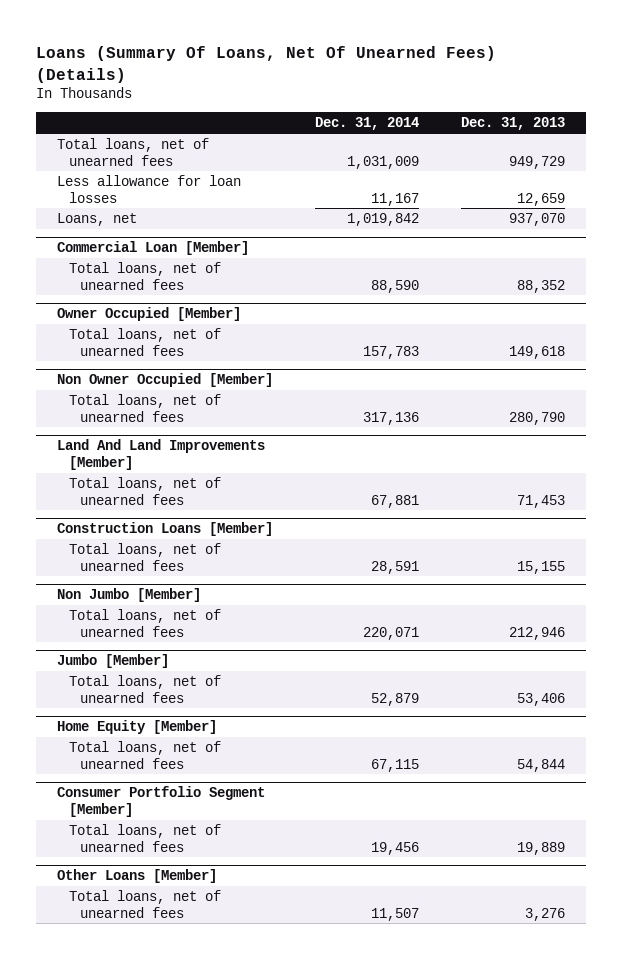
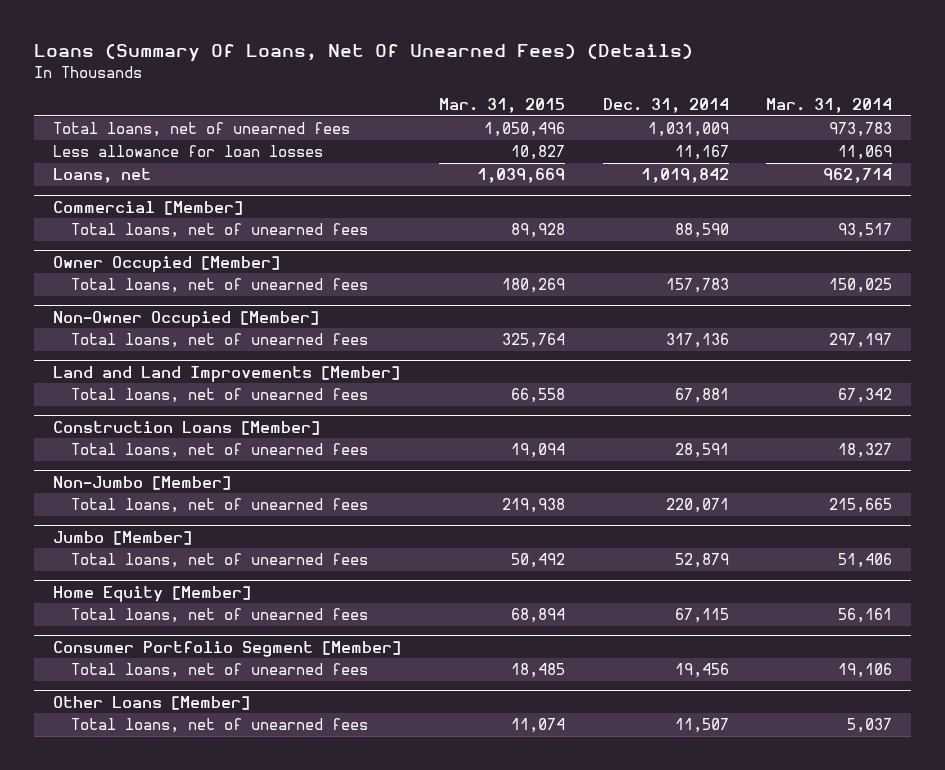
- | Dec. 31, 2014 | Dec. 31, 2013
+ | Mar. 31, 2015 | Dec. 31, 2014 | Mar. 31, 2014
- Commercial Loan [Member]
+ Commercial [Member]
- Non Owner Occupied [Member]
+ Non-Owner Occupied [Member]
- Land And Land Improvements [Member]
+ Land and Land Improvements [Member]
- Non Jumbo [Member]
+ Non-Jumbo [Member]

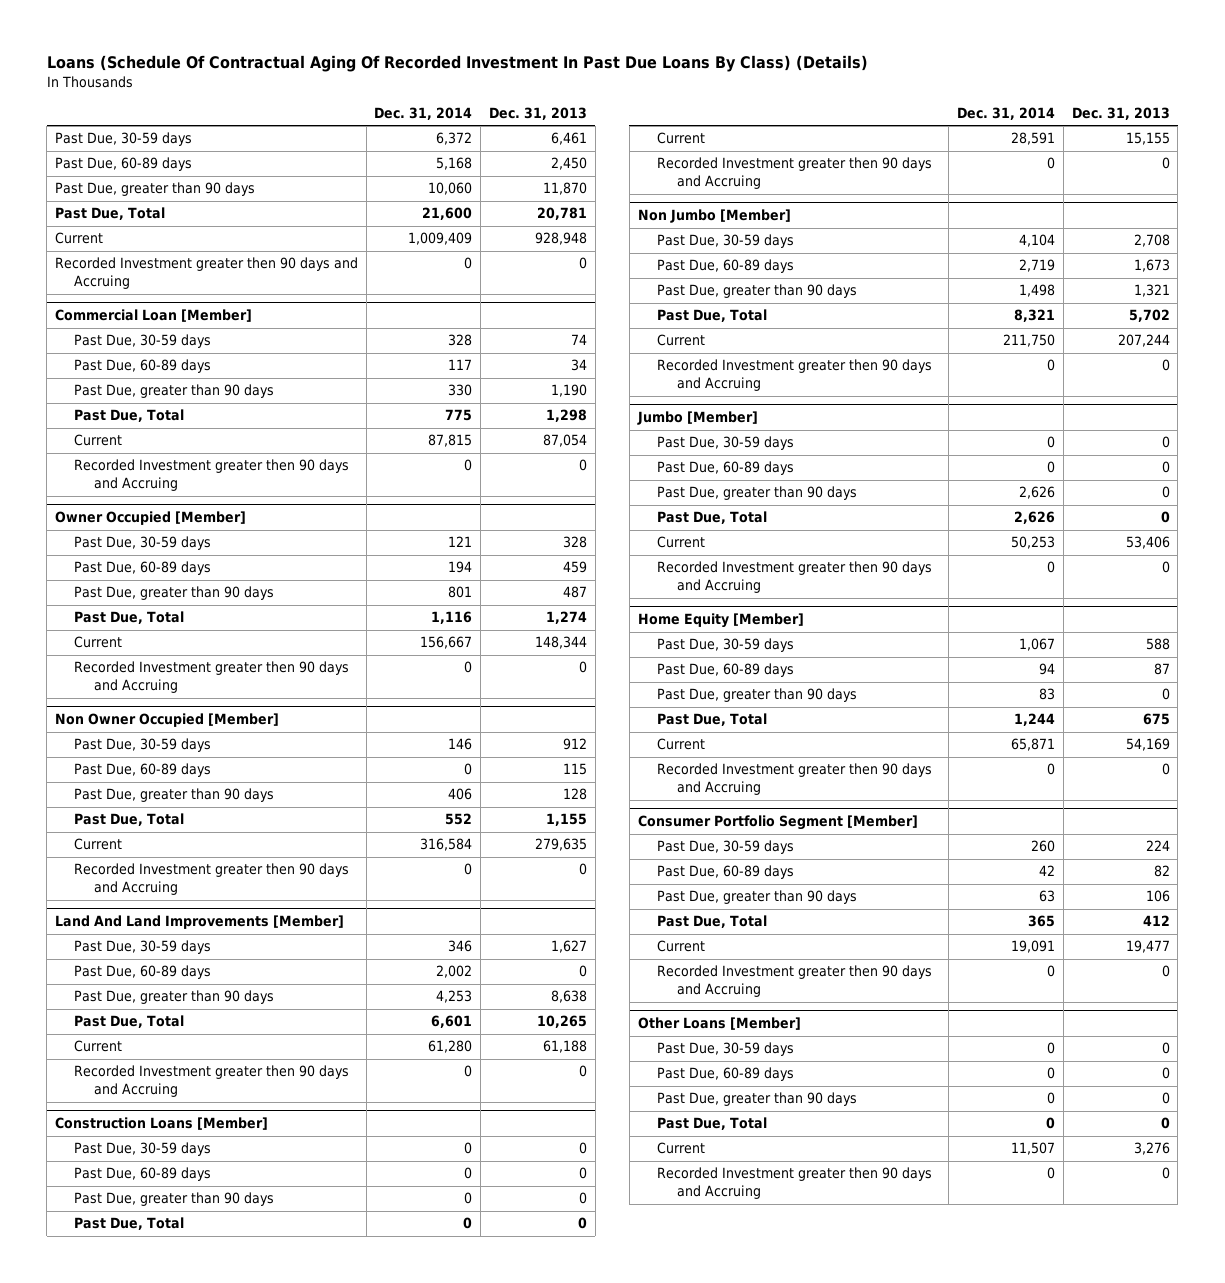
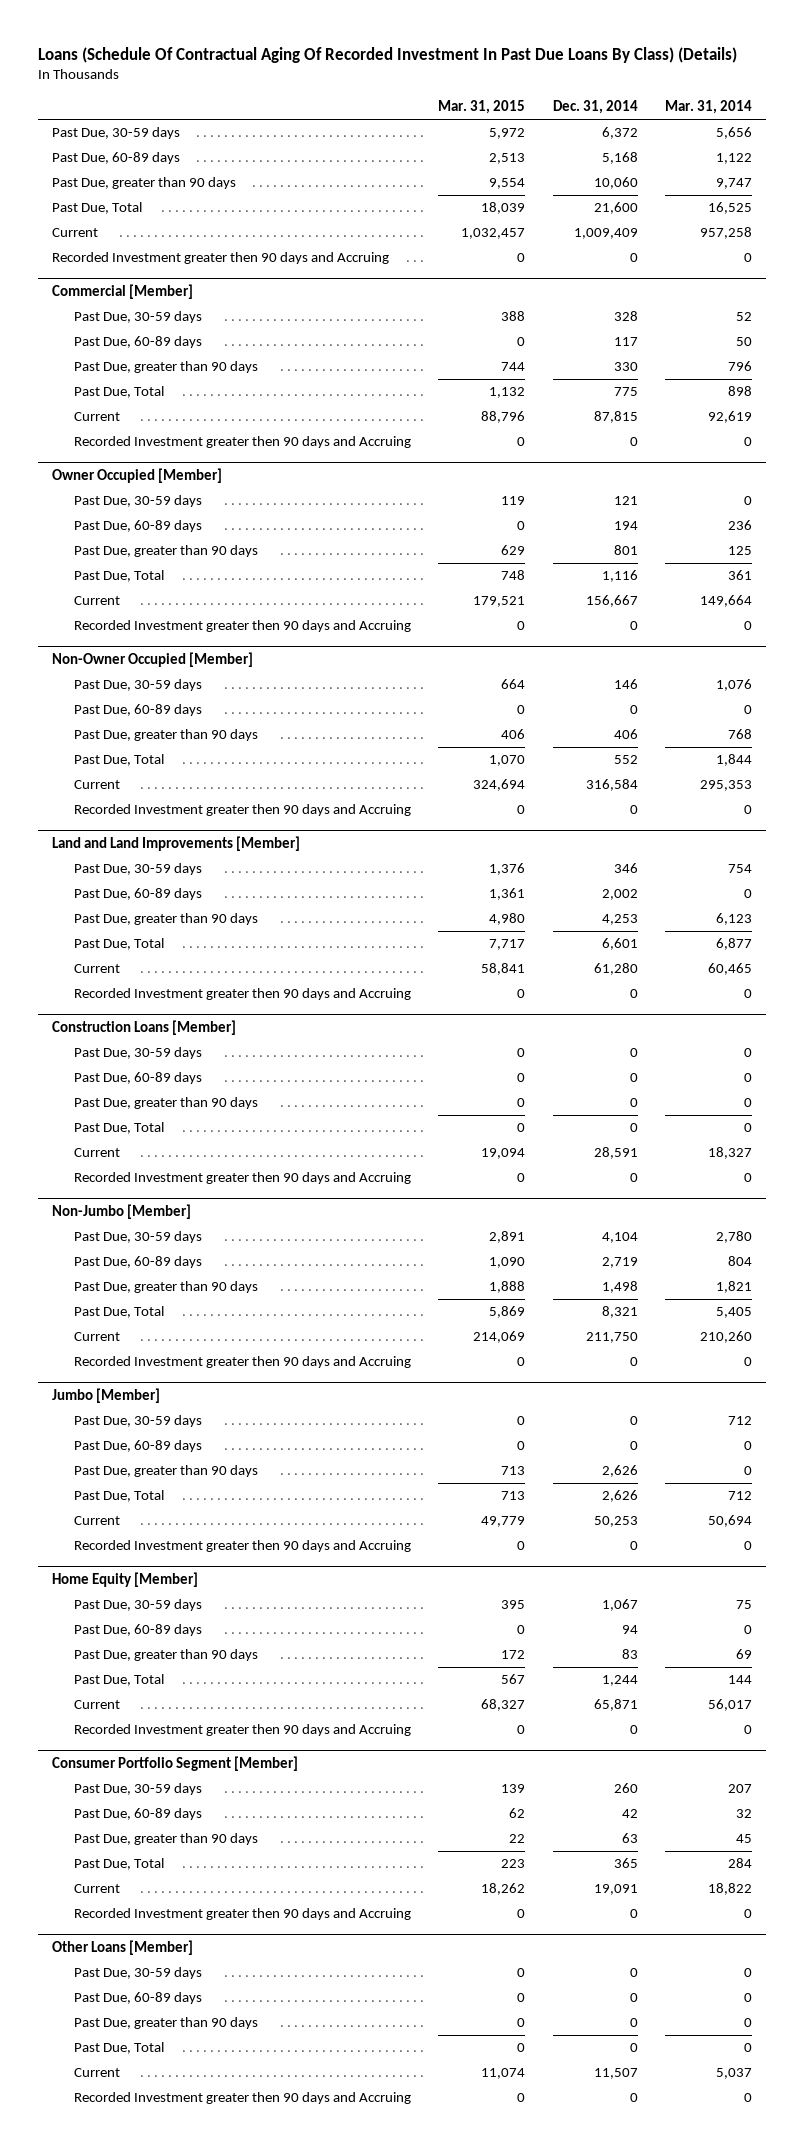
- | Dec. 31, 2014 | Dec. 31, 2013
+ | Mar. 31, 2015 | Dec. 31, 2014 | Mar. 31, 2014
- Commercial Loan [Member]
+ Commercial [Member]
- Non Owner Occupied [Member]
+ Non-Owner Occupied [Member]
- Land And Land Improvements [Member]
+ Land and Land Improvements [Member]
- Non Jumbo [Member]
+ Non-Jumbo [Member]

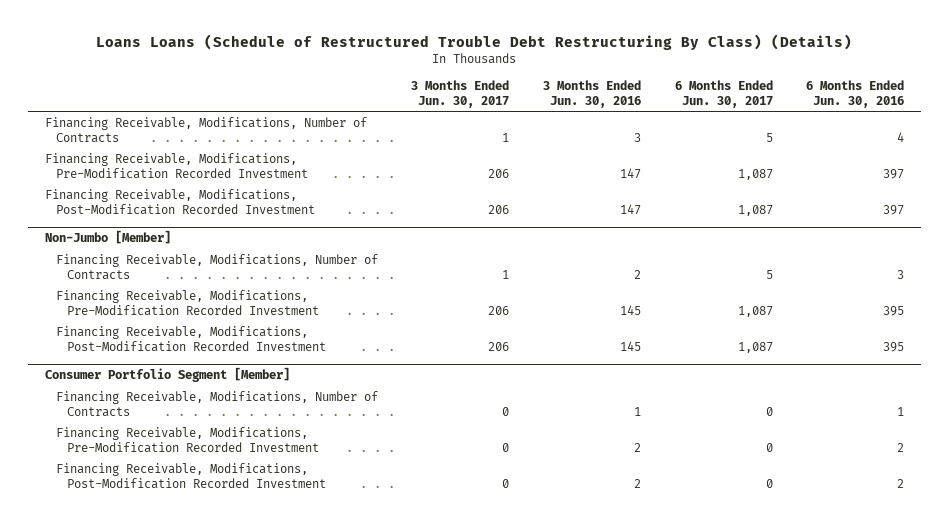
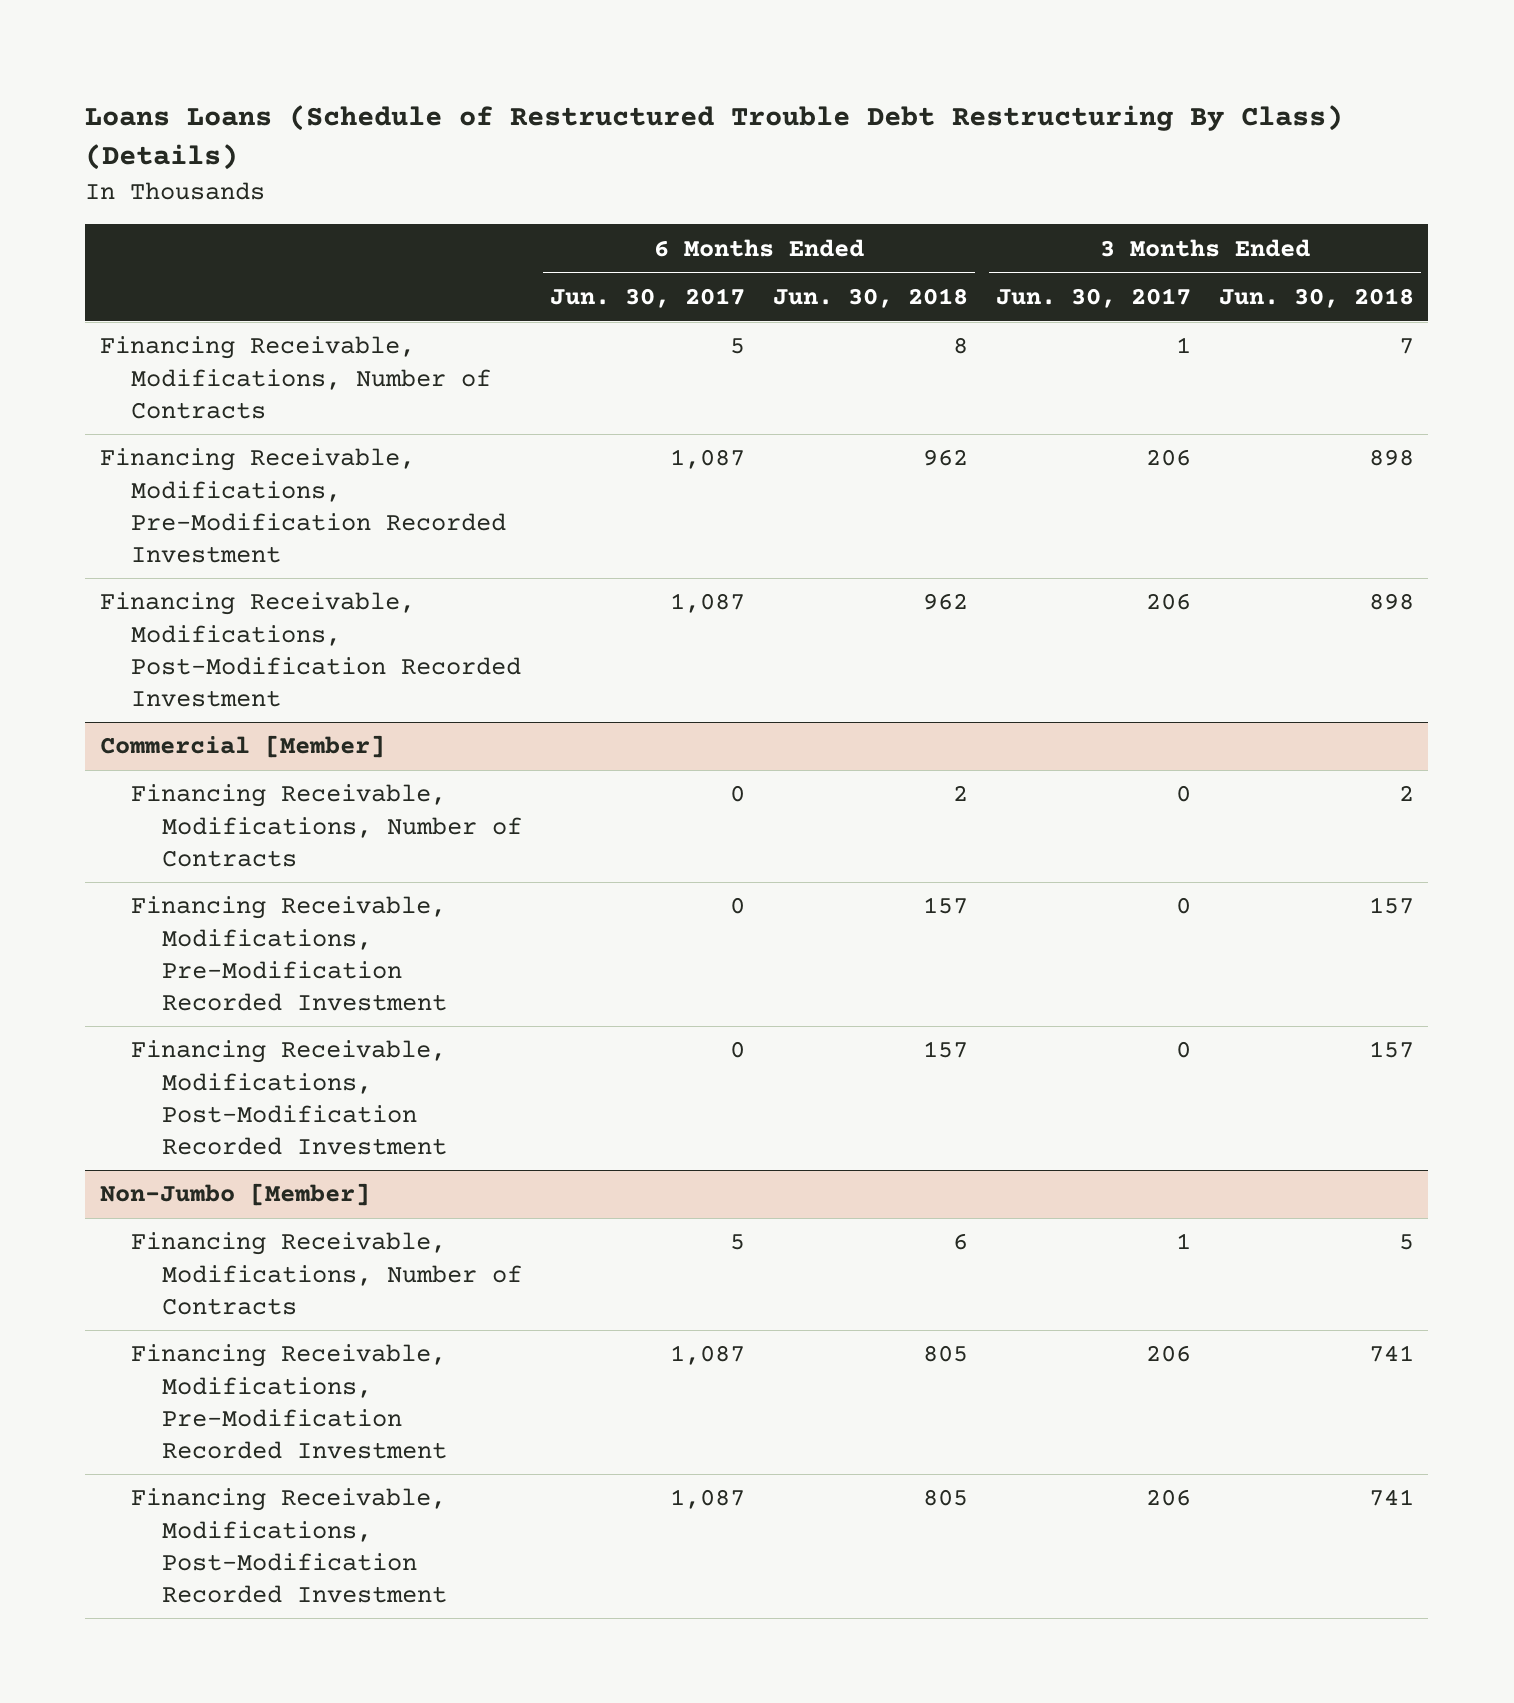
- | 3 Months Ended Jun. 30, 2017 | 3 Months Ended Jun. 30, 2016 | 6 Months Ended Jun. 30, 2017 | 6 Months Ended Jun. 30, 2016
+ | 6 Months Ended Jun. 30, 2017 | 6 Months Ended Jun. 30, 2018 | 3 Months Ended Jun. 30, 2017 | 3 Months Ended Jun. 30, 2018
+ Commercial [Member]
+ Financing Receivable, Modifications, Number of Contracts | 0 | 2 | 0 | 2
+ Financing Receivable, Modifications, Pre-Modification Recorded Investment | 0 | 157 | 0 | 157
+ Financing Receivable, Modifications, Post-Modification Recorded Investment | 0 | 157 | 0 | 157
- Consumer Portfolio Segment [Member]
- Financing Receivable, Modifications, Number of Contracts | 0 | 1 | 0 | 1
- Financing Receivable, Modifications, Pre-Modification Recorded Investment | 0 | 2 | 0 | 2
- Financing Receivable, Modifications, Post-Modification Recorded Investment | 0 | 2 | 0 | 2

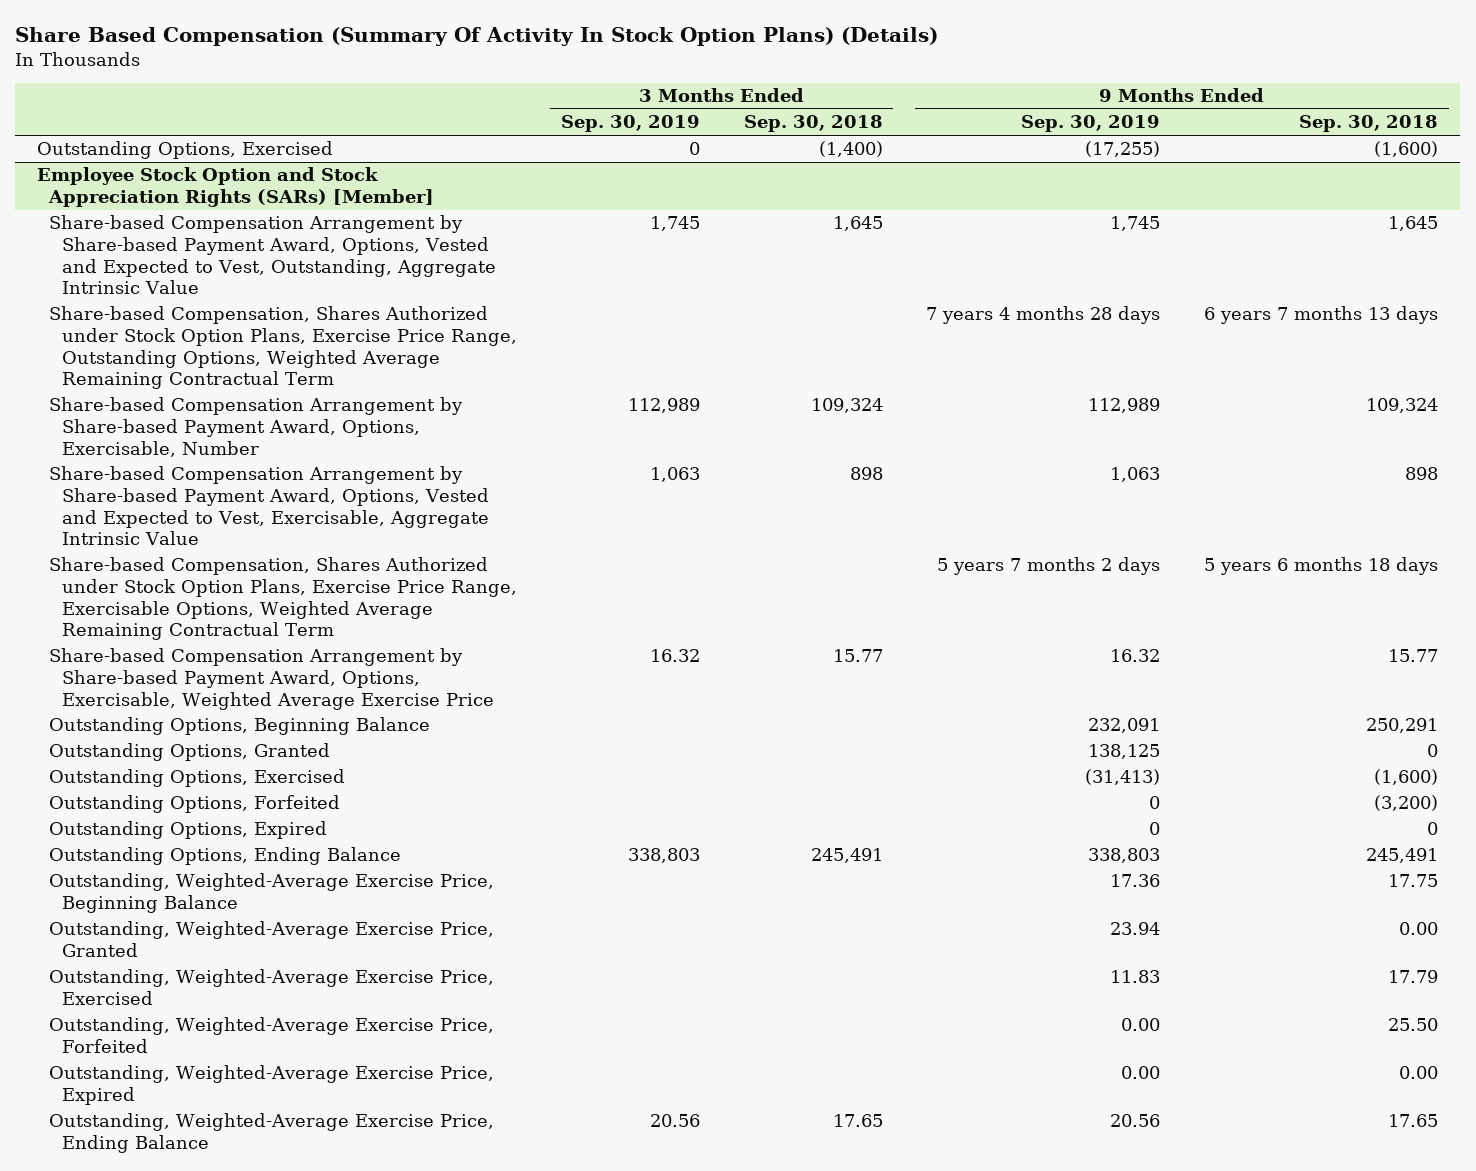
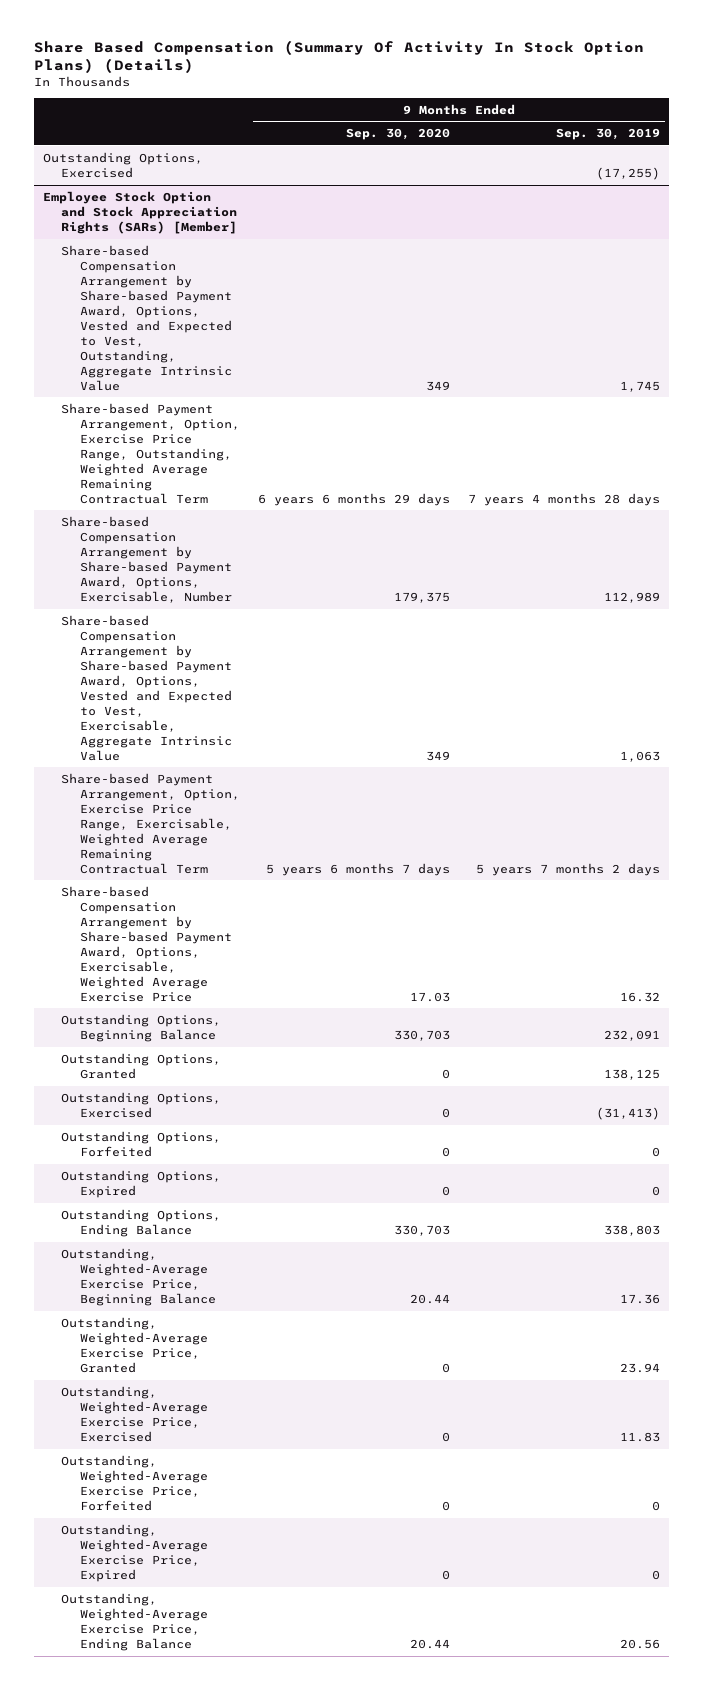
- | 3 Months Ended Sep. 30, 2019 | 3 Months Ended Sep. 30, 2018 | 9 Months Ended Sep. 30, 2019 | 9 Months Ended Sep. 30, 2018
+ | 9 Months Ended Sep. 30, 2020 | 9 Months Ended Sep. 30, 2019
@ Employee Stock Option and Stock Appreciation Rights (SARs) [Member]
- Share-based Compensation, Shares Authorized under Stock Option Plans, Exercise Price Range, Outstanding Options, Weighted Average Remaining Contractual Term | | | 7 years 4 months 28 days | 6 years 7 months 13 days
+ Share-based Payment Arrangement, Option, Exercise Price Range, Outstanding, Weighted Average Remaining Contractual Term | 6 years 6 months 29 days | 7 years 4 months 28 days
- Share-based Compensation, Shares Authorized under Stock Option Plans, Exercise Price Range, Exercisable Options, Weighted Average Remaining Contractual Term | | | 5 years 7 months 2 days | 5 years 6 months 18 days
+ Share-based Payment Arrangement, Option, Exercise Price Range, Exercisable, Weighted Average Remaining Contractual Term | 5 years 6 months 7 days | 5 years 7 months 2 days
- Outstanding, Weighted-Average Exercise Price, Forfeited | | | 0.00 | 25.50
- Outstanding, Weighted-Average Exercise Price, Expired | | | 0.00 | 0.00
+ Outstanding, Weighted-Average Exercise Price, Forfeited | 0 | 0
+ Outstanding, Weighted-Average Exercise Price, Expired | 0 | 0

